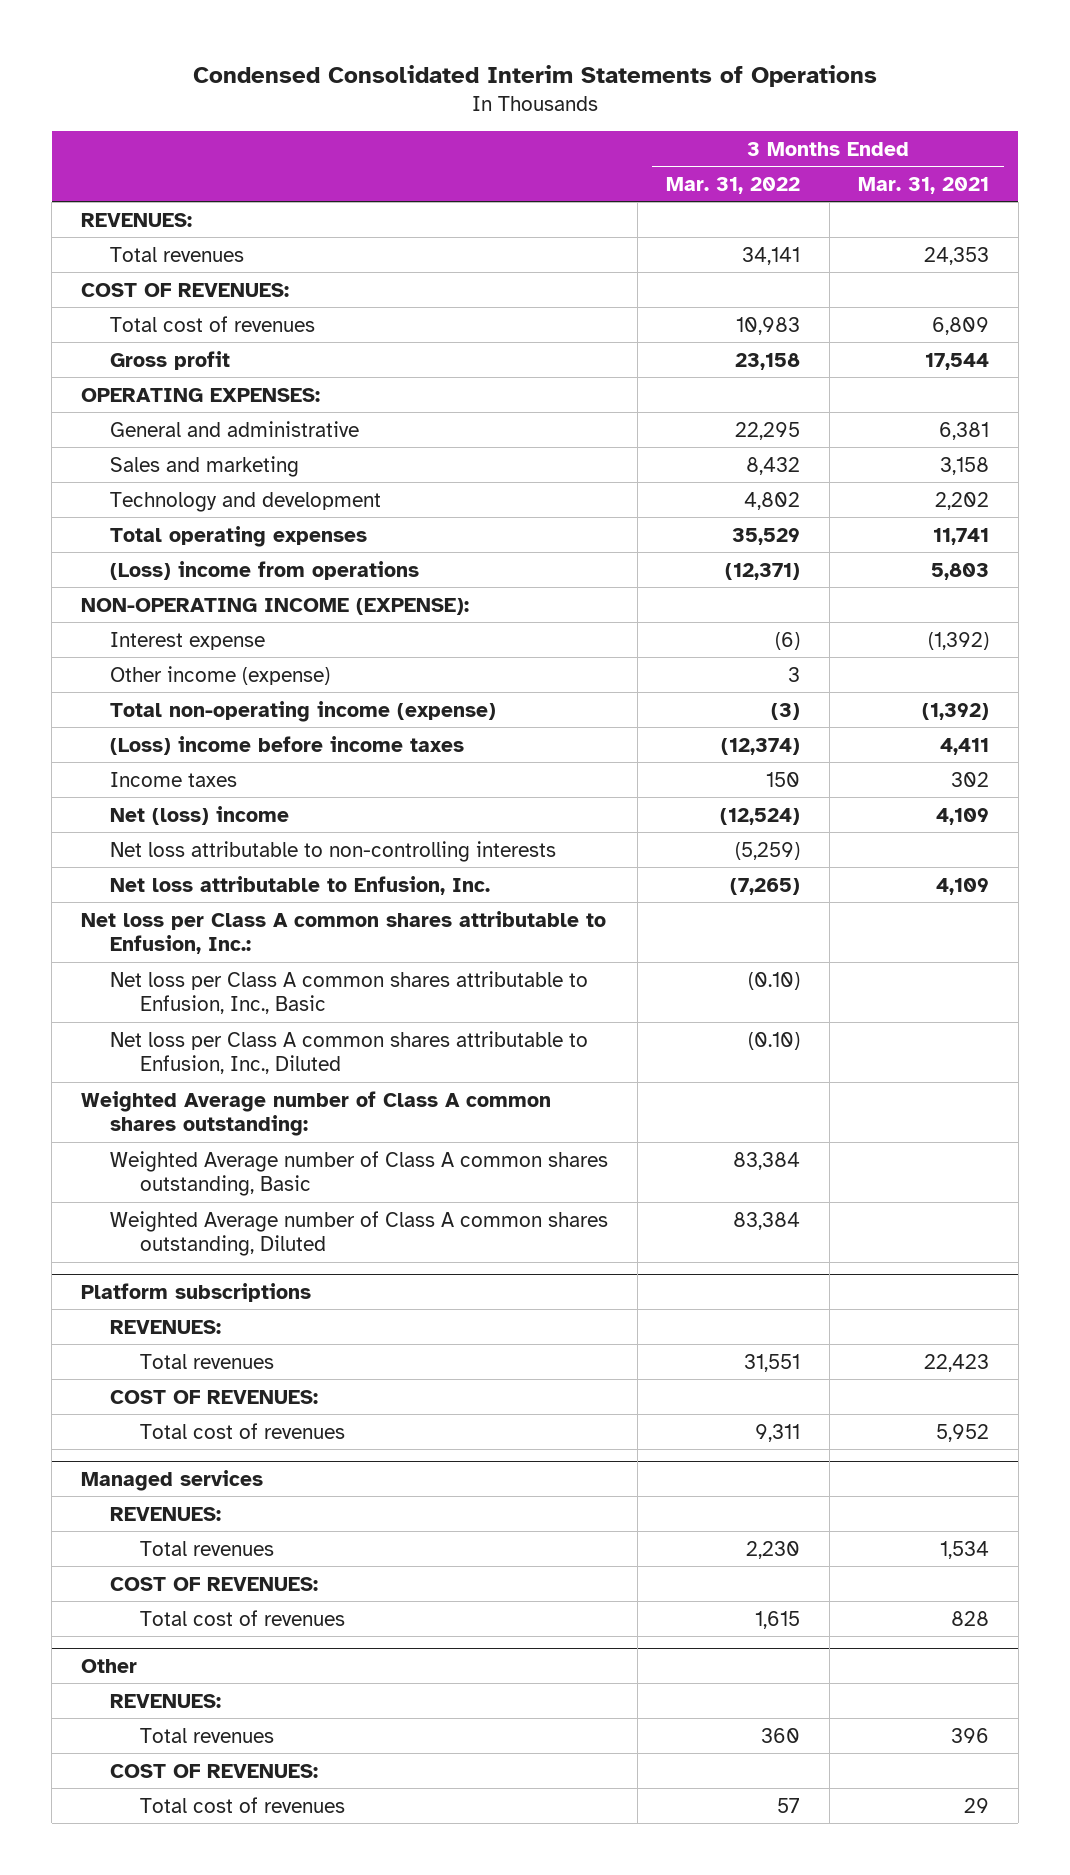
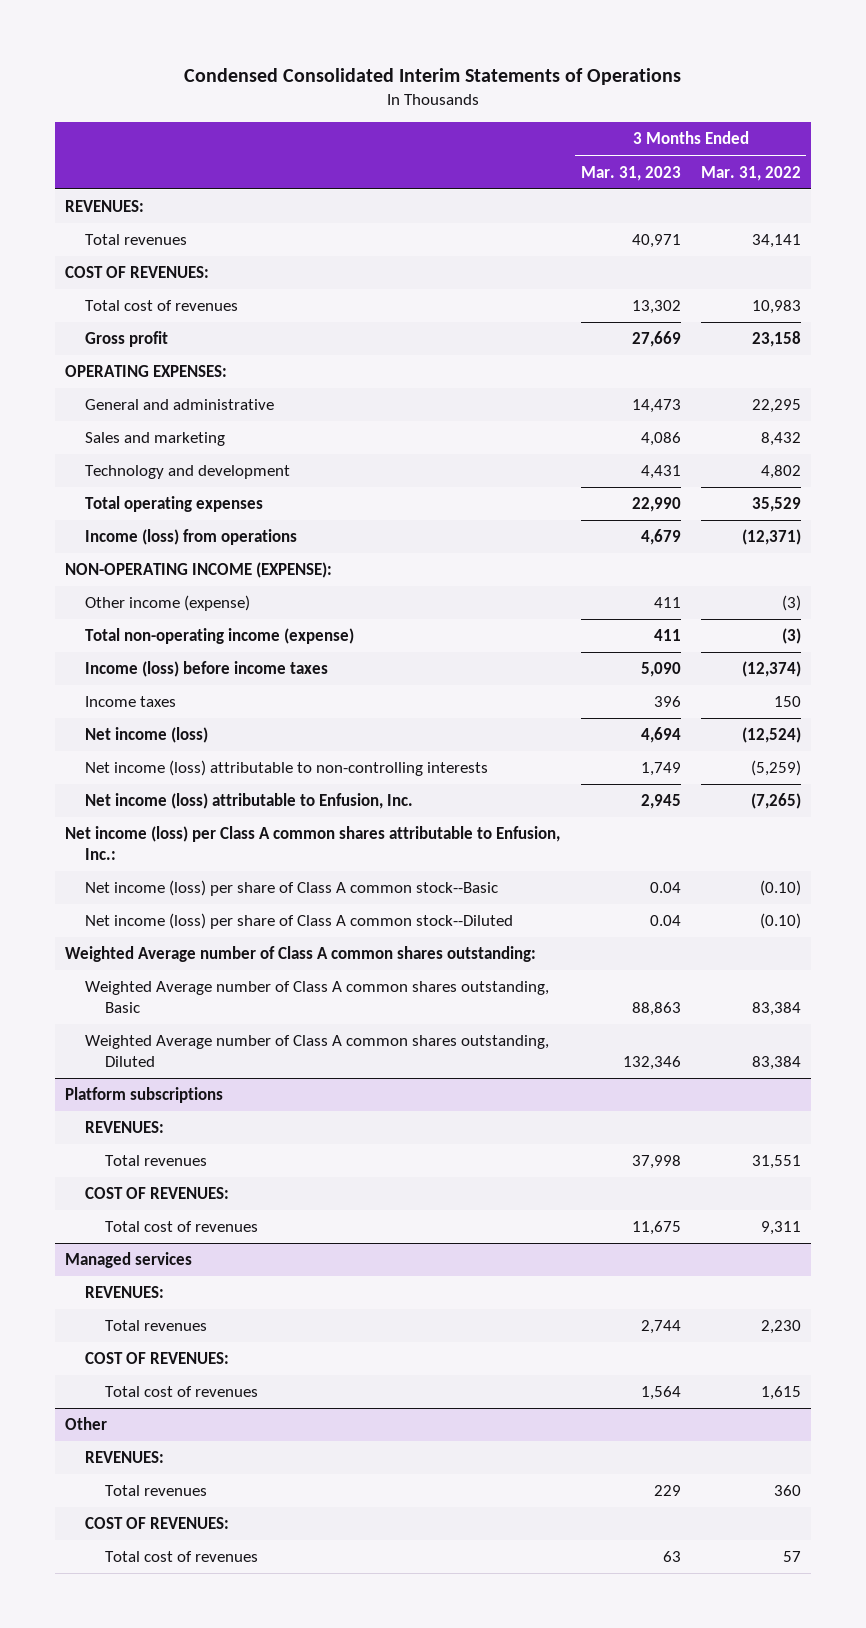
- | 3 Months Ended Mar. 31, 2022 | 3 Months Ended Mar. 31, 2021
+ | 3 Months Ended Mar. 31, 2023 | 3 Months Ended Mar. 31, 2022
- (Loss) income from operations | (12,371) | 5,803
+ Income (loss) from operations | 4,679 | (12,371)
- Interest expense | (6) | (1,392)
- Other income (expense) | 3 |
+ Other income (expense) | 411 | (3)
- (Loss) income before income taxes | (12,374) | 4,411
+ Income (loss) before income taxes | 5,090 | (12,374)
- Net (loss) income | (12,524) | 4,109
- Net loss attributable to non-controlling interests | (5,259) |
- Net loss attributable to Enfusion, Inc. | (7,265) | 4,109
- Net loss per Class A common shares attributable to Enfusion, Inc.:
- Net loss per Class A common shares attributable to Enfusion, Inc., Basic | (0.10) |
- Net loss per Class A common shares attributable to Enfusion, Inc., Diluted | (0.10) |
+ Net income (loss) | 4,694 | (12,524)
+ Net income (loss) attributable to non-controlling interests | 1,749 | (5,259)
+ Net income (loss) attributable to Enfusion, Inc. | 2,945 | (7,265)
+ Net income (loss) per Class A common shares attributable to Enfusion, Inc.:
+ Net income (loss) per share of Class A common stock--Basic | 0.04 | (0.10)
+ Net income (loss) per share of Class A common stock--Diluted | 0.04 | (0.10)

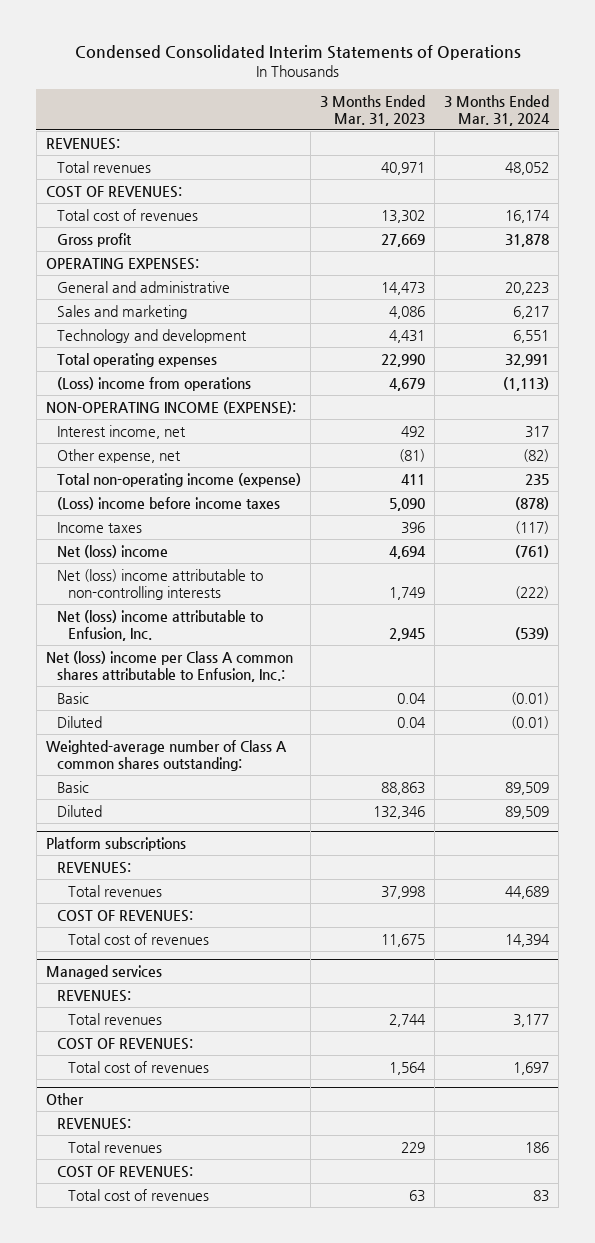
- | 3 Months Ended Mar. 31, 2023 | 3 Months Ended Mar. 31, 2022
+ | 3 Months Ended Mar. 31, 2023 | 3 Months Ended Mar. 31, 2024
- Income (loss) from operations | 4,679 | (12,371)
+ (Loss) income from operations | 4,679 | (1,113)
- Other income (expense) | 411 | (3)
+ Interest income, net | 492 | 317
+ Other expense, net | (81) | (82)
- Income (loss) before income taxes | 5,090 | (12,374)
+ (Loss) income before income taxes | 5,090 | (878)
- Net income (loss) | 4,694 | (12,524)
- Net income (loss) attributable to non-controlling interests | 1,749 | (5,259)
- Net income (loss) attributable to Enfusion, Inc. | 2,945 | (7,265)
- Net income (loss) per Class A common shares attributable to Enfusion, Inc.:
- Net income (loss) per share of Class A common stock--Basic | 0.04 | (0.10)
- Net income (loss) per share of Class A common stock--Diluted | 0.04 | (0.10)
- Weighted Average number of Class A common shares outstanding:
- Weighted Average number of Class A common shares outstanding, Basic | 88,863 | 83,384
- Weighted Average number of Class A common shares outstanding, Diluted | 132,346 | 83,384
+ Net (loss) income | 4,694 | (761)
+ Net (loss) income attributable to non-controlling interests | 1,749 | (222)
+ Net (loss) income attributable to Enfusion, Inc. | 2,945 | (539)
+ Net (loss) income per Class A common shares attributable to Enfusion, Inc.:
+ Basic | 0.04 | (0.01)
+ Diluted | 0.04 | (0.01)
+ Weighted-average number of Class A common shares outstanding:
+ Basic | 88,863 | 89,509
+ Diluted | 132,346 | 89,509

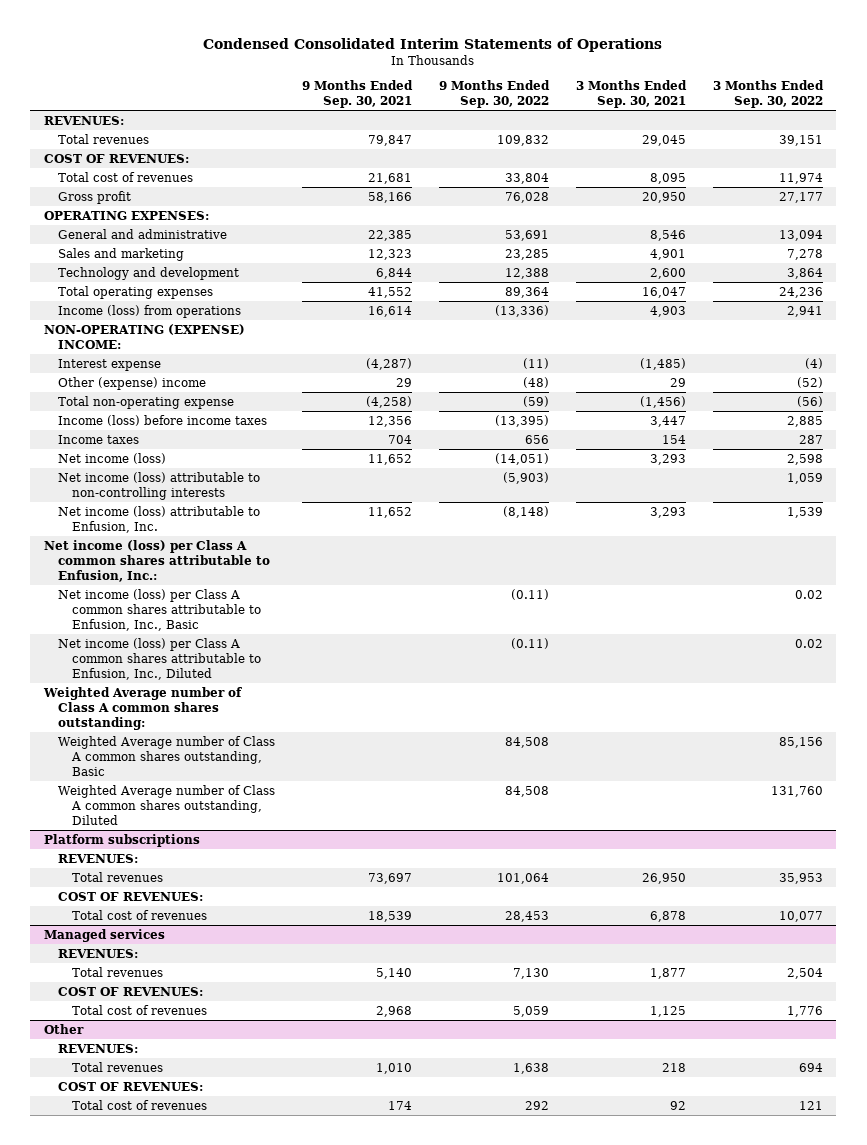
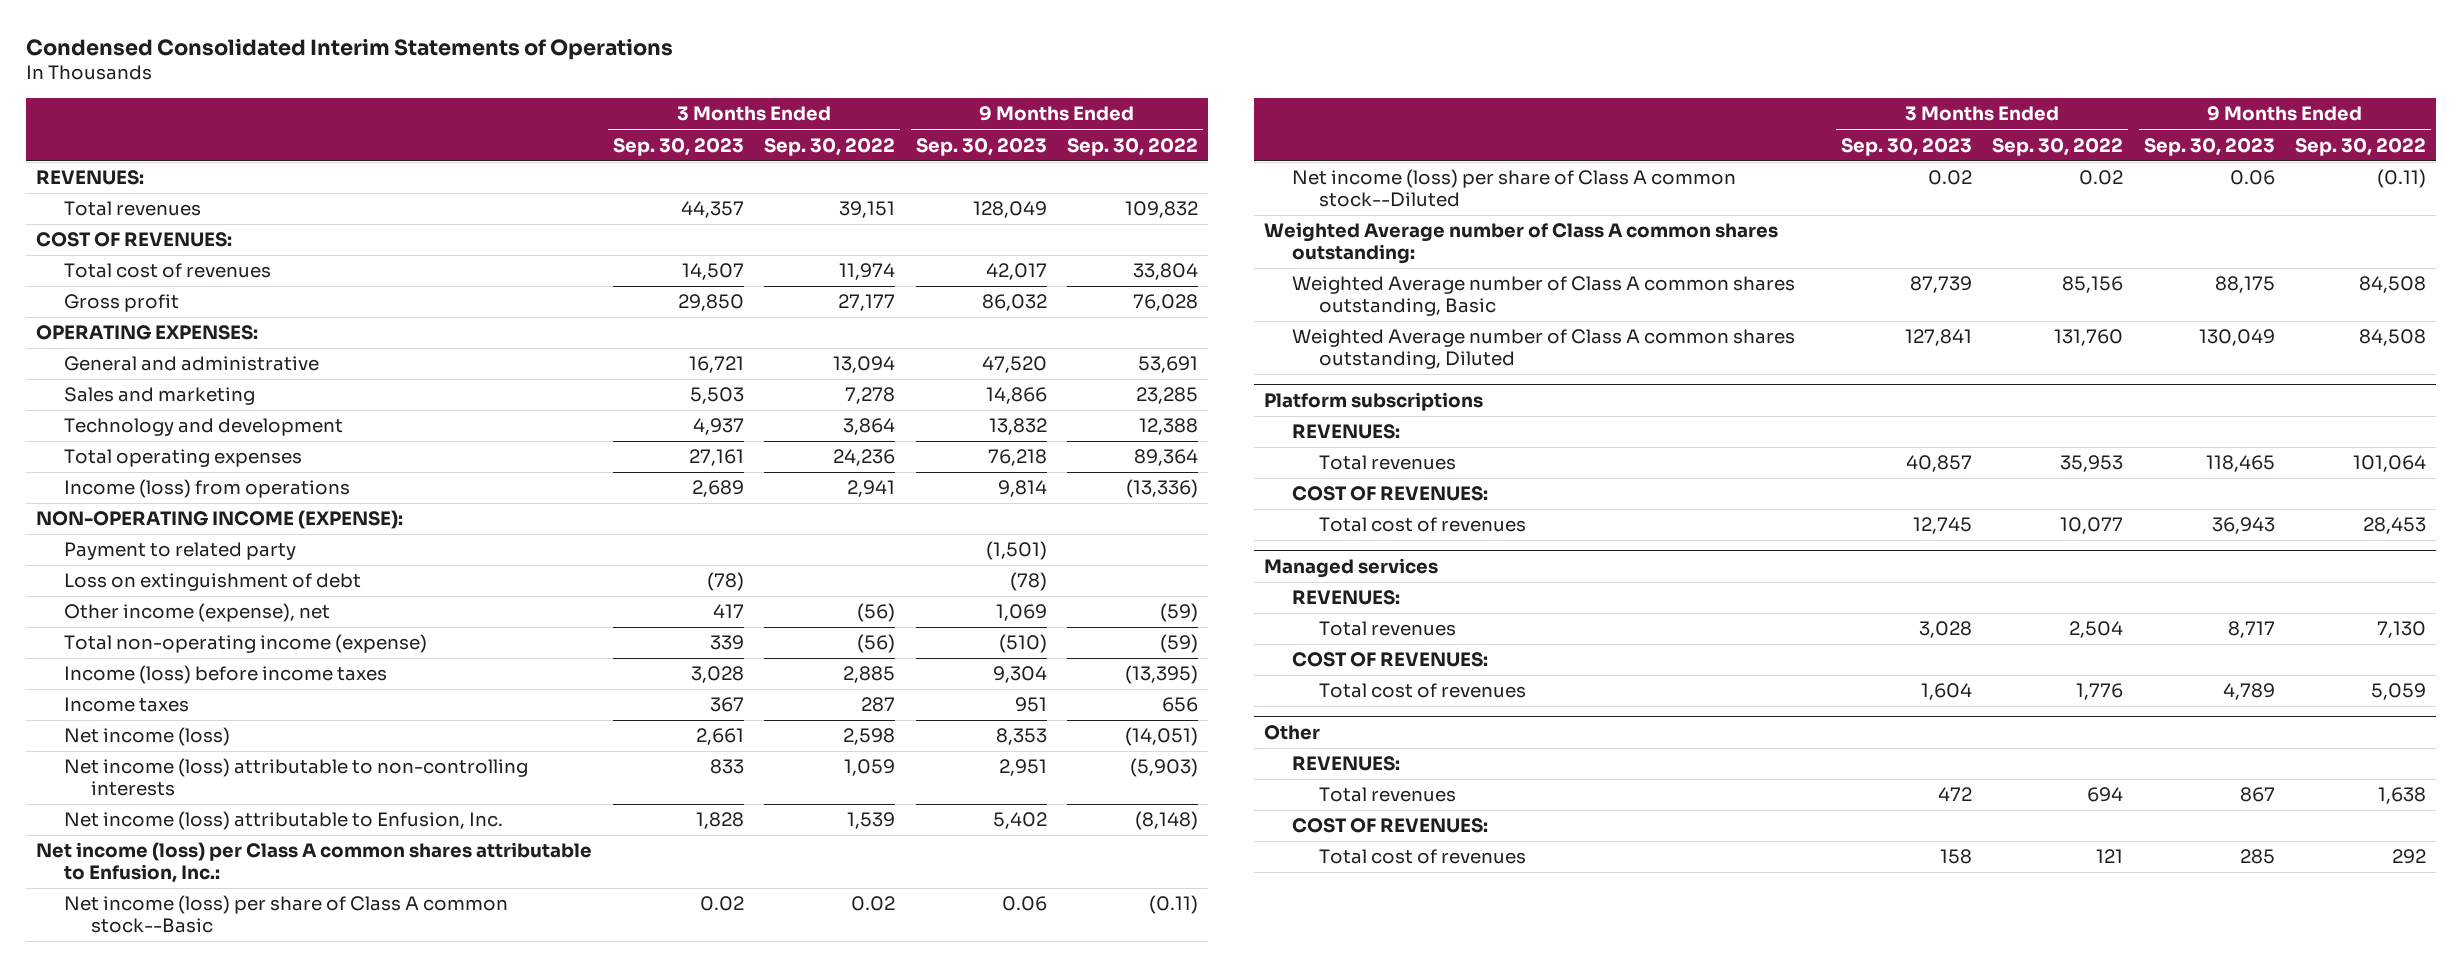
- | 9 Months Ended Sep. 30, 2021 | 9 Months Ended Sep. 30, 2022 | 3 Months Ended Sep. 30, 2021 | 3 Months Ended Sep. 30, 2022
+ | 3 Months Ended Sep. 30, 2023 | 3 Months Ended Sep. 30, 2022 | 9 Months Ended Sep. 30, 2023 | 9 Months Ended Sep. 30, 2022
- NON-OPERATING (EXPENSE) INCOME:
- Interest expense | (4,287) | (11) | (1,485) | (4)
- Other (expense) income | 29 | (48) | 29 | (52)
- Total non-operating expense | (4,258) | (59) | (1,456) | (56)
+ NON-OPERATING INCOME (EXPENSE):
+ Payment to related party | | | (1,501) |
+ Loss on extinguishment of debt | (78) | | (78) |
+ Other income (expense), net | 417 | (56) | 1,069 | (59)
+ Total non-operating income (expense) | 339 | (56) | (510) | (59)
- Net income (loss) per Class A common shares attributable to Enfusion, Inc., Basic | | (0.11) | | 0.02
- Net income (loss) per Class A common shares attributable to Enfusion, Inc., Diluted | | (0.11) | | 0.02
+ Net income (loss) per share of Class A common stock--Basic | 0.02 | 0.02 | 0.06 | (0.11)
+ Net income (loss) per share of Class A common stock--Diluted | 0.02 | 0.02 | 0.06 | (0.11)

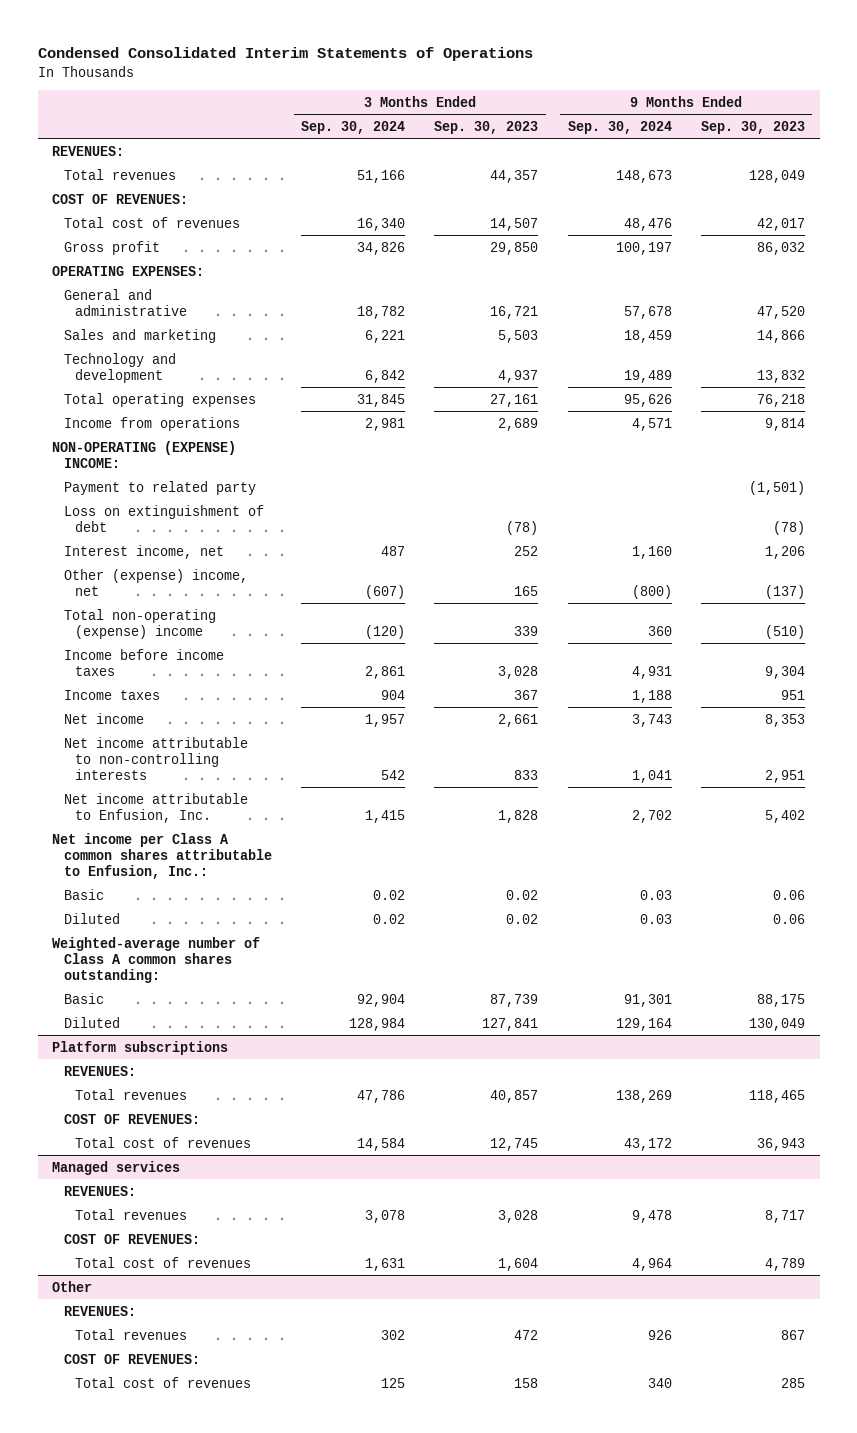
- | 3 Months Ended Sep. 30, 2023 | 3 Months Ended Sep. 30, 2022 | 9 Months Ended Sep. 30, 2023 | 9 Months Ended Sep. 30, 2022
+ | 3 Months Ended Sep. 30, 2024 | 3 Months Ended Sep. 30, 2023 | 9 Months Ended Sep. 30, 2024 | 9 Months Ended Sep. 30, 2023
- Income (loss) from operations | 2,689 | 2,941 | 9,814 | (13,336)
- NON-OPERATING INCOME (EXPENSE):
+ Income from operations | 2,981 | 2,689 | 4,571 | 9,814
+ NON-OPERATING (EXPENSE) INCOME:
- Other income (expense), net | 417 | (56) | 1,069 | (59)
- Total non-operating income (expense) | 339 | (56) | (510) | (59)
- Income (loss) before income taxes | 3,028 | 2,885 | 9,304 | (13,395)
+ Interest income, net | 487 | 252 | 1,160 | 1,206
+ Other (expense) income, net | (607) | 165 | (800) | (137)
+ Total non-operating (expense) income | (120) | 339 | 360 | (510)
+ Income before income taxes | 2,861 | 3,028 | 4,931 | 9,304
- Net income (loss) | 2,661 | 2,598 | 8,353 | (14,051)
- Net income (loss) attributable to non-controlling interests | 833 | 1,059 | 2,951 | (5,903)
- Net income (loss) attributable to Enfusion, Inc. | 1,828 | 1,539 | 5,402 | (8,148)
- Net income (loss) per Class A common shares attributable to Enfusion, Inc.:
- Net income (loss) per share of Class A common stock--Basic | 0.02 | 0.02 | 0.06 | (0.11)
- Net income (loss) per share of Class A common stock--Diluted | 0.02 | 0.02 | 0.06 | (0.11)
- Weighted Average number of Class A common shares outstanding:
- Weighted Average number of Class A common shares outstanding, Basic | 87,739 | 85,156 | 88,175 | 84,508
- Weighted Average number of Class A common shares outstanding, Diluted | 127,841 | 131,760 | 130,049 | 84,508
+ Net income | 1,957 | 2,661 | 3,743 | 8,353
+ Net income attributable to non-controlling interests | 542 | 833 | 1,041 | 2,951
+ Net income attributable to Enfusion, Inc. | 1,415 | 1,828 | 2,702 | 5,402
+ Net income per Class A common shares attributable to Enfusion, Inc.:
+ Basic | 0.02 | 0.02 | 0.03 | 0.06
+ Diluted | 0.02 | 0.02 | 0.03 | 0.06
+ Weighted-average number of Class A common shares outstanding:
+ Basic | 92,904 | 87,739 | 91,301 | 88,175
+ Diluted | 128,984 | 127,841 | 129,164 | 130,049

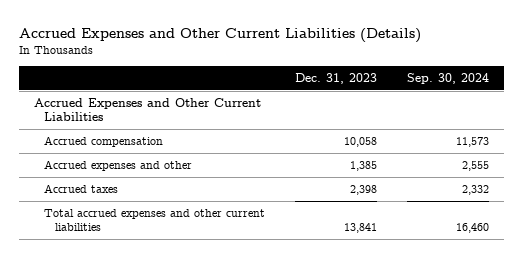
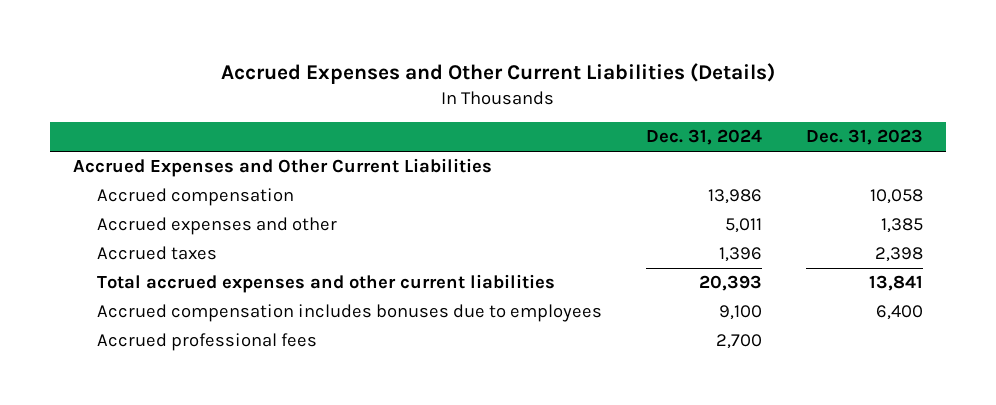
- | Dec. 31, 2023 | Sep. 30, 2024
+ | Dec. 31, 2024 | Dec. 31, 2023
+ Accrued compensation includes bonuses due to employees | 9,100 | 6,400
+ Accrued professional fees | 2,700 |

